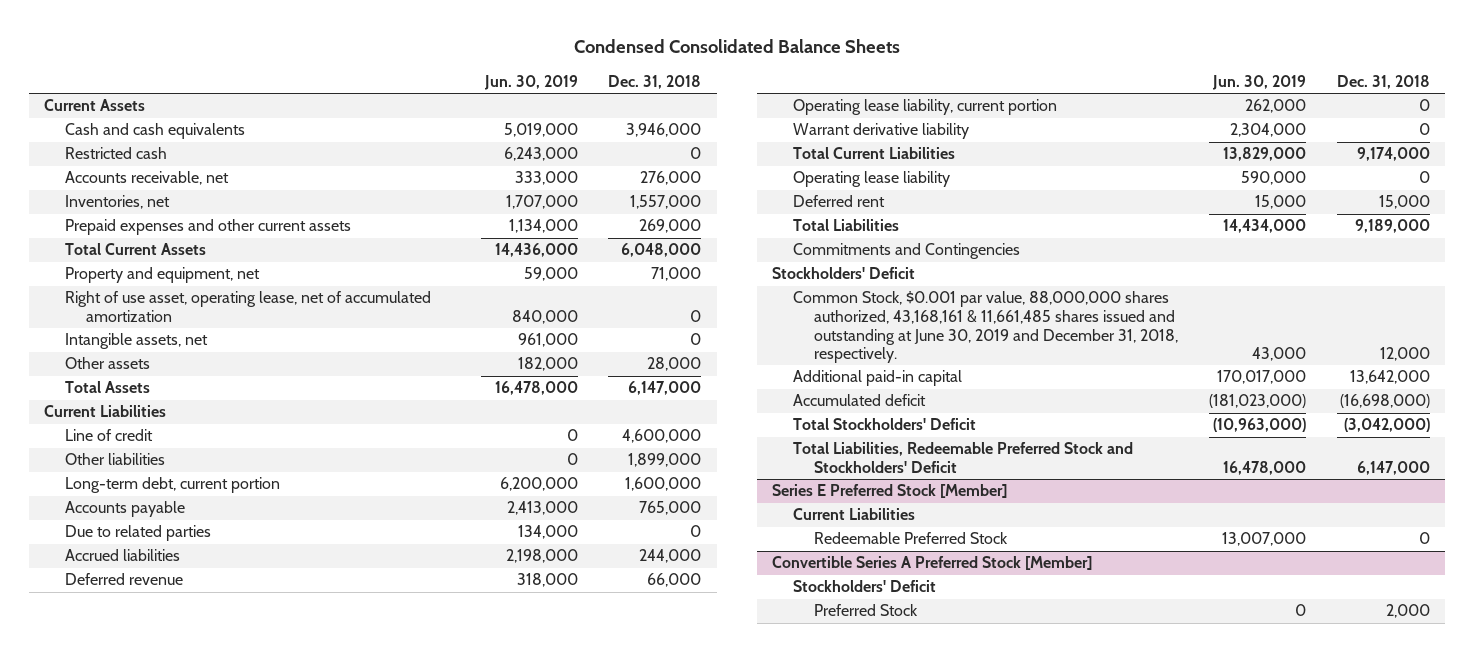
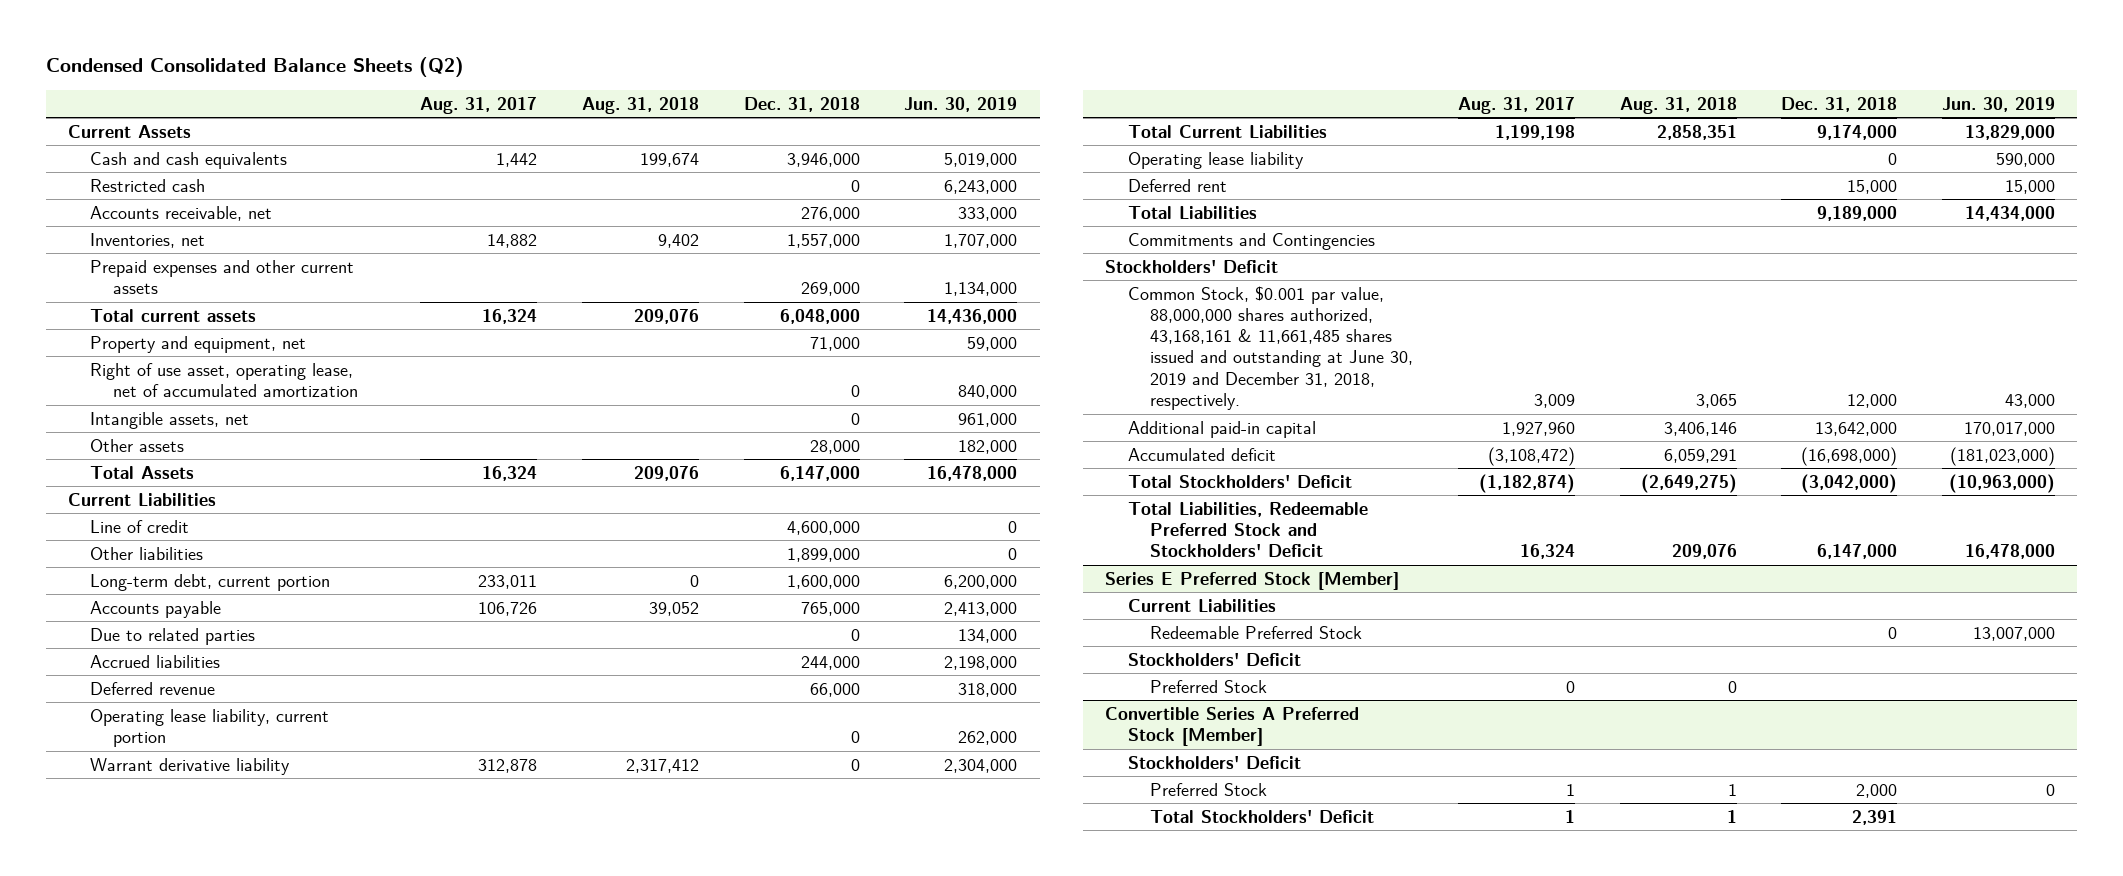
- Condensed Consolidated Balance Sheets
+ Condensed Consolidated Balance Sheets (Q2)
- | Jun. 30, 2019 | Dec. 31, 2018
+ | Aug. 31, 2017 | Aug. 31, 2018 | Dec. 31, 2018 | Jun. 30, 2019
- Total Current Assets | 14,436,000 | 6,048,000
+ Total current assets | 16,324 | 209,076 | 6,048,000 | 14,436,000
@ Series E Preferred Stock [Member]
+ Stockholders' Deficit
+ Preferred Stock | 0 | 0 | |
@ Convertible Series A Preferred Stock [Member]
+ Total Stockholders' Deficit | 1 | 1 | 2,391 |

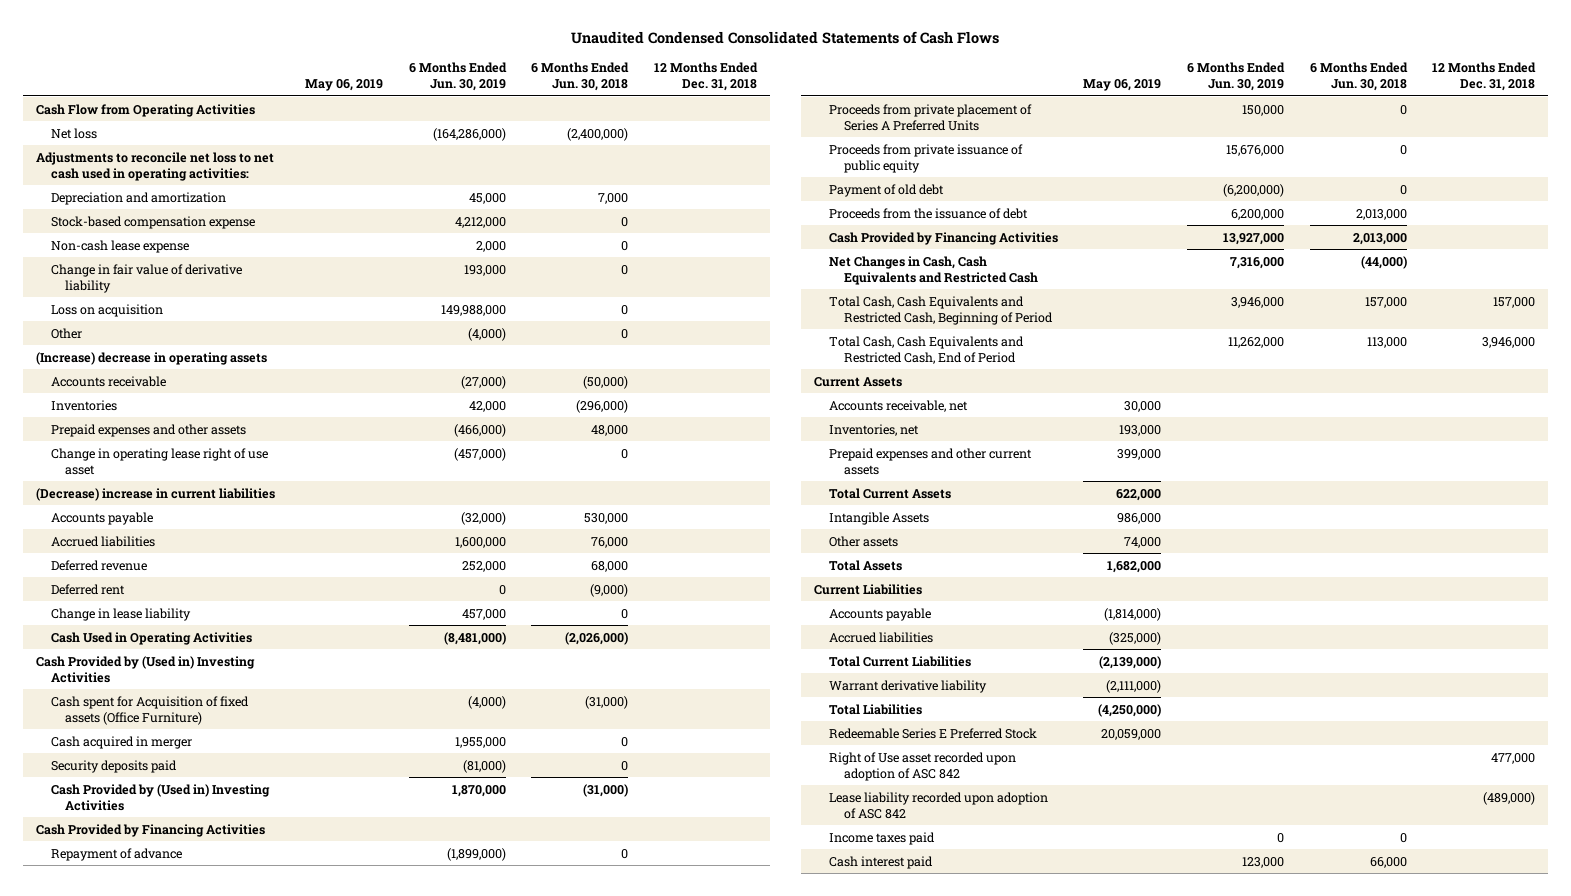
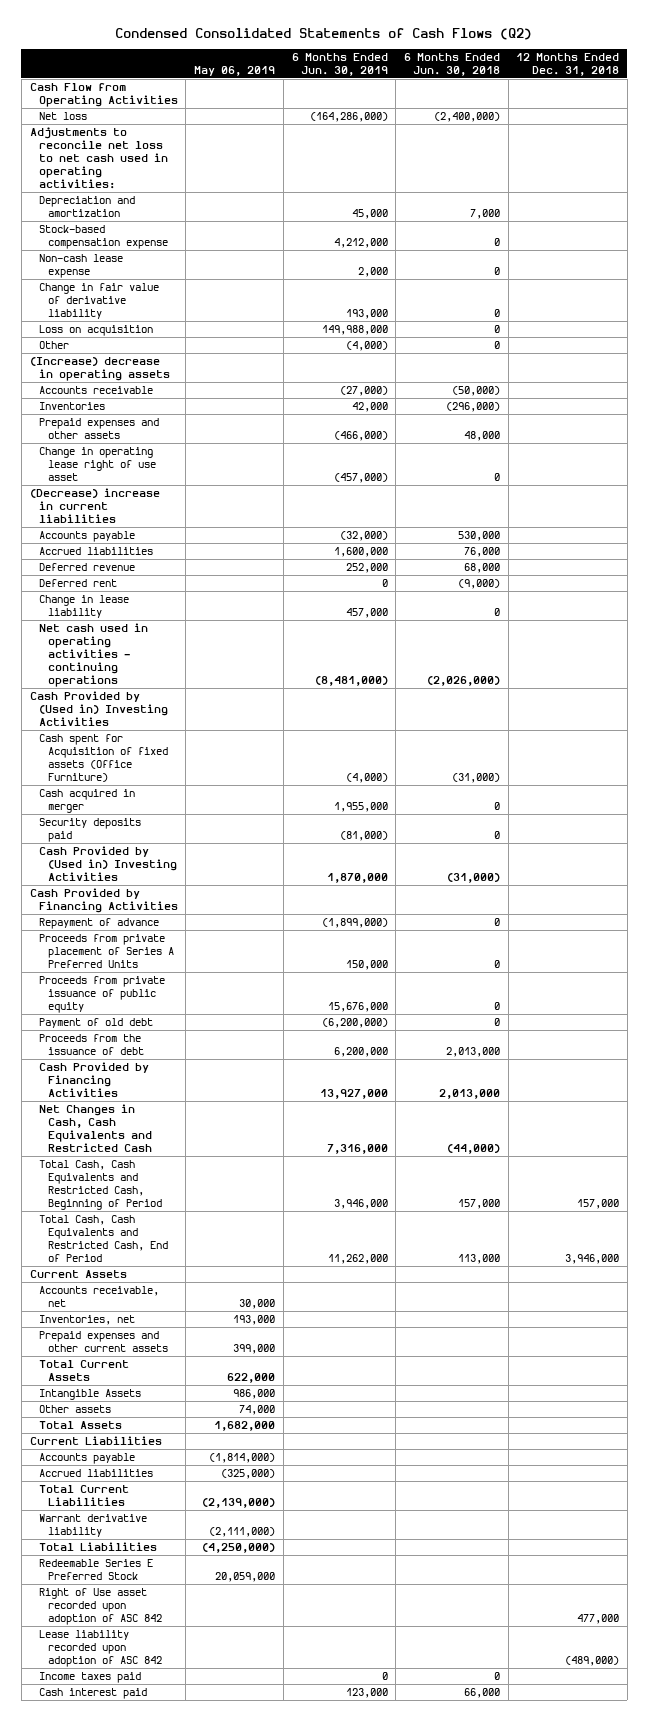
- Unaudited Condensed Consolidated Statements of Cash Flows
+ Condensed Consolidated Statements of Cash Flows (Q2)
- Cash Used in Operating Activities | | (8,481,000) | (2,026,000) |
+ Net cash used in operating activities - continuing operations | | (8,481,000) | (2,026,000) |

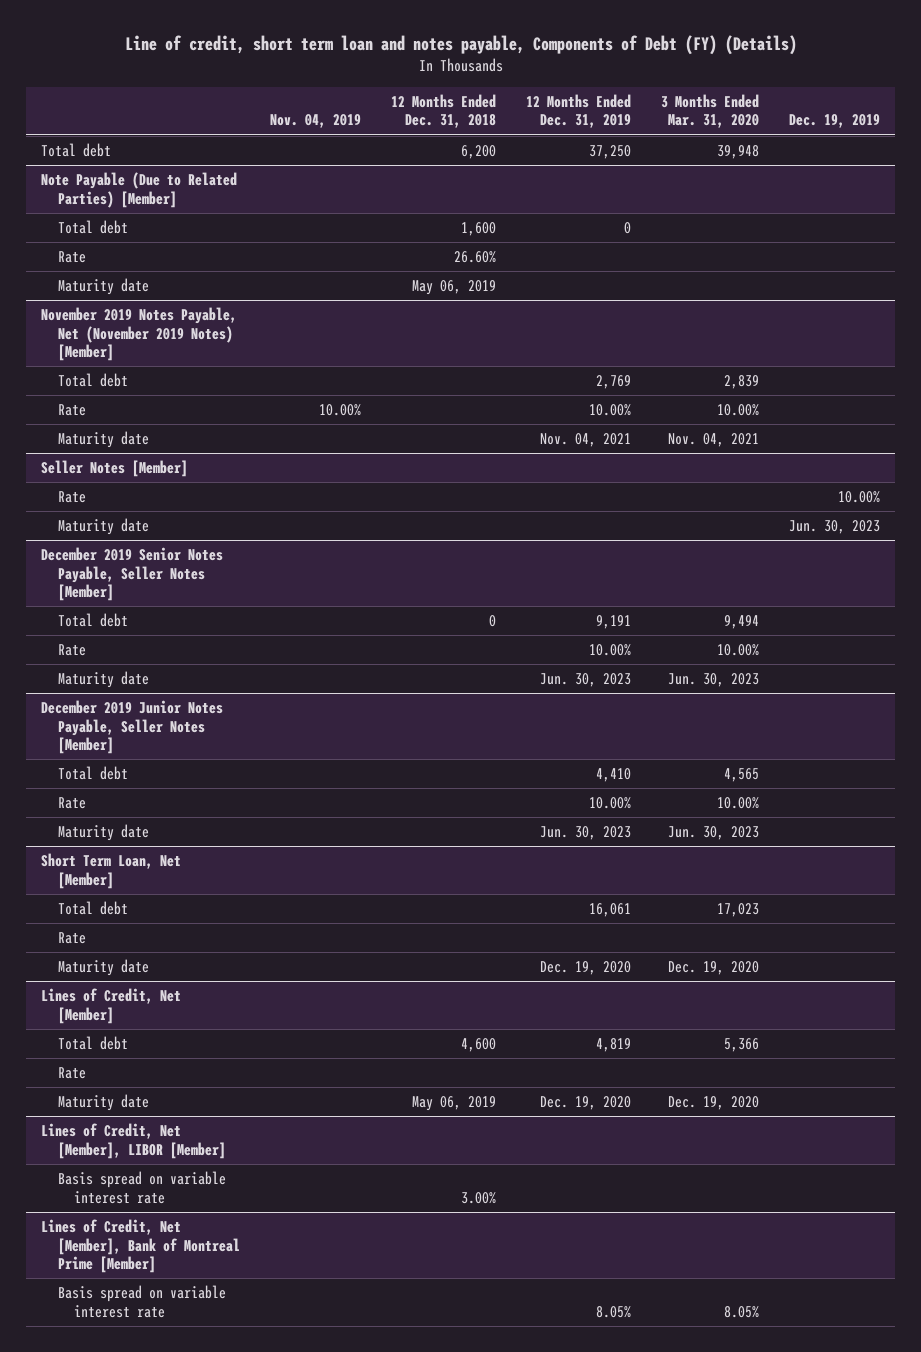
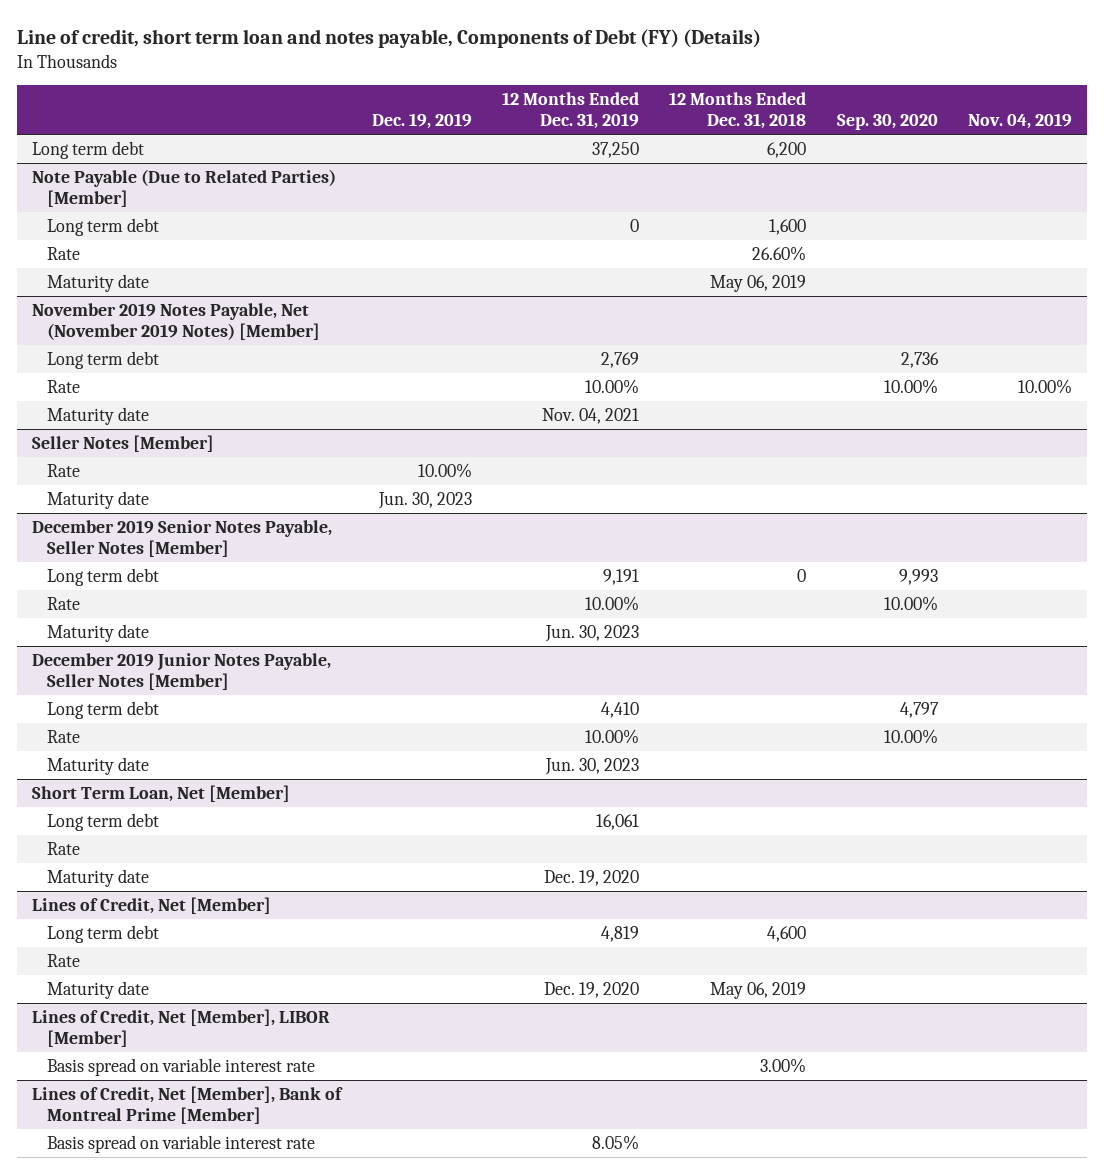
- | Nov. 04, 2019 | 12 Months Ended Dec. 31, 2018 | 12 Months Ended Dec. 31, 2019 | 3 Months Ended Mar. 31, 2020 | Dec. 19, 2019
+ | Dec. 19, 2019 | 12 Months Ended Dec. 31, 2019 | 12 Months Ended Dec. 31, 2018 | Sep. 30, 2020 | Nov. 04, 2019
- Total debt | | 6,200 | 37,250 | 39,948 |
+ Long term debt | | 37,250 | 6,200 | |
@ Note Payable (Due to Related Parties) [Member]
- Total debt | | 1,600 | 0 | |
+ Long term debt | | 0 | 1,600 | |
@ November 2019 Notes Payable, Net (November 2019 Notes) [Member]
- Total debt | | | 2,769 | 2,839 |
+ Long term debt | | 2,769 | | 2,736 |
@ December 2019 Senior Notes Payable, Seller Notes [Member]
- Total debt | | 0 | 9,191 | 9,494 |
+ Long term debt | | 9,191 | 0 | 9,993 |
@ December 2019 Junior Notes Payable, Seller Notes [Member]
- Total debt | | | 4,410 | 4,565 |
+ Long term debt | | 4,410 | | 4,797 |
@ Short Term Loan, Net [Member]
- Total debt | | | 16,061 | 17,023 |
+ Long term debt | | 16,061 | | |
@ Lines of Credit, Net [Member]
- Total debt | | 4,600 | 4,819 | 5,366 |
+ Long term debt | | 4,819 | 4,600 | |

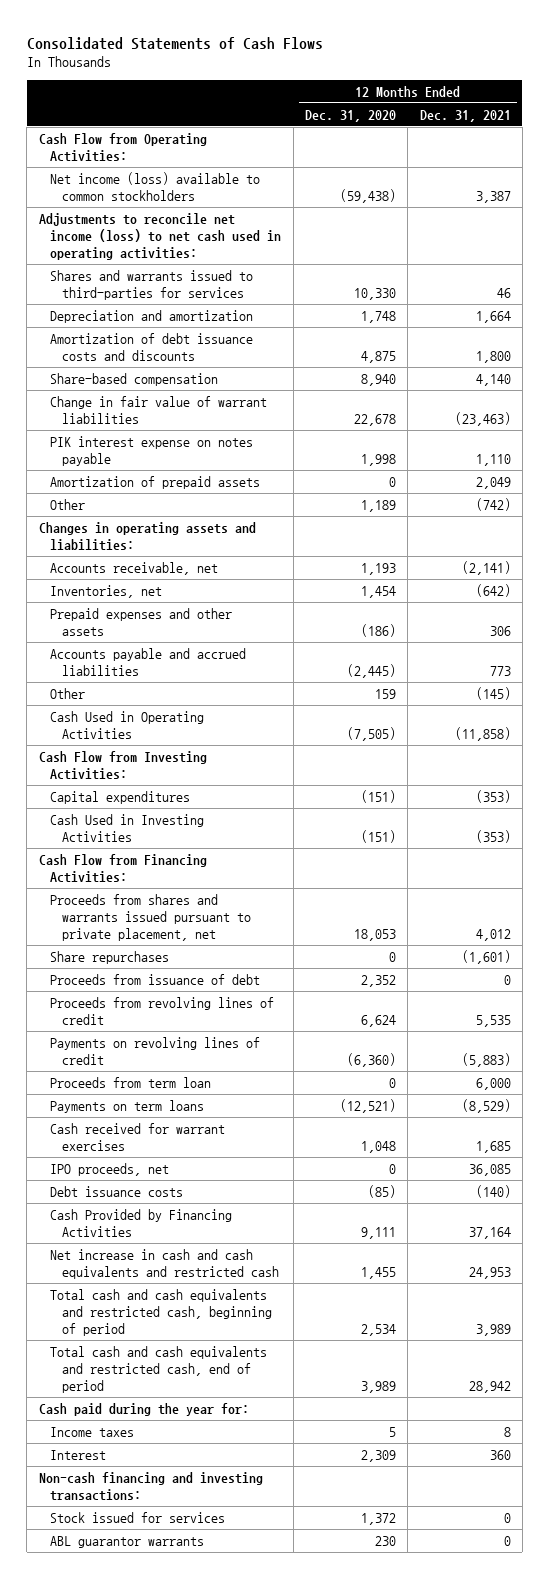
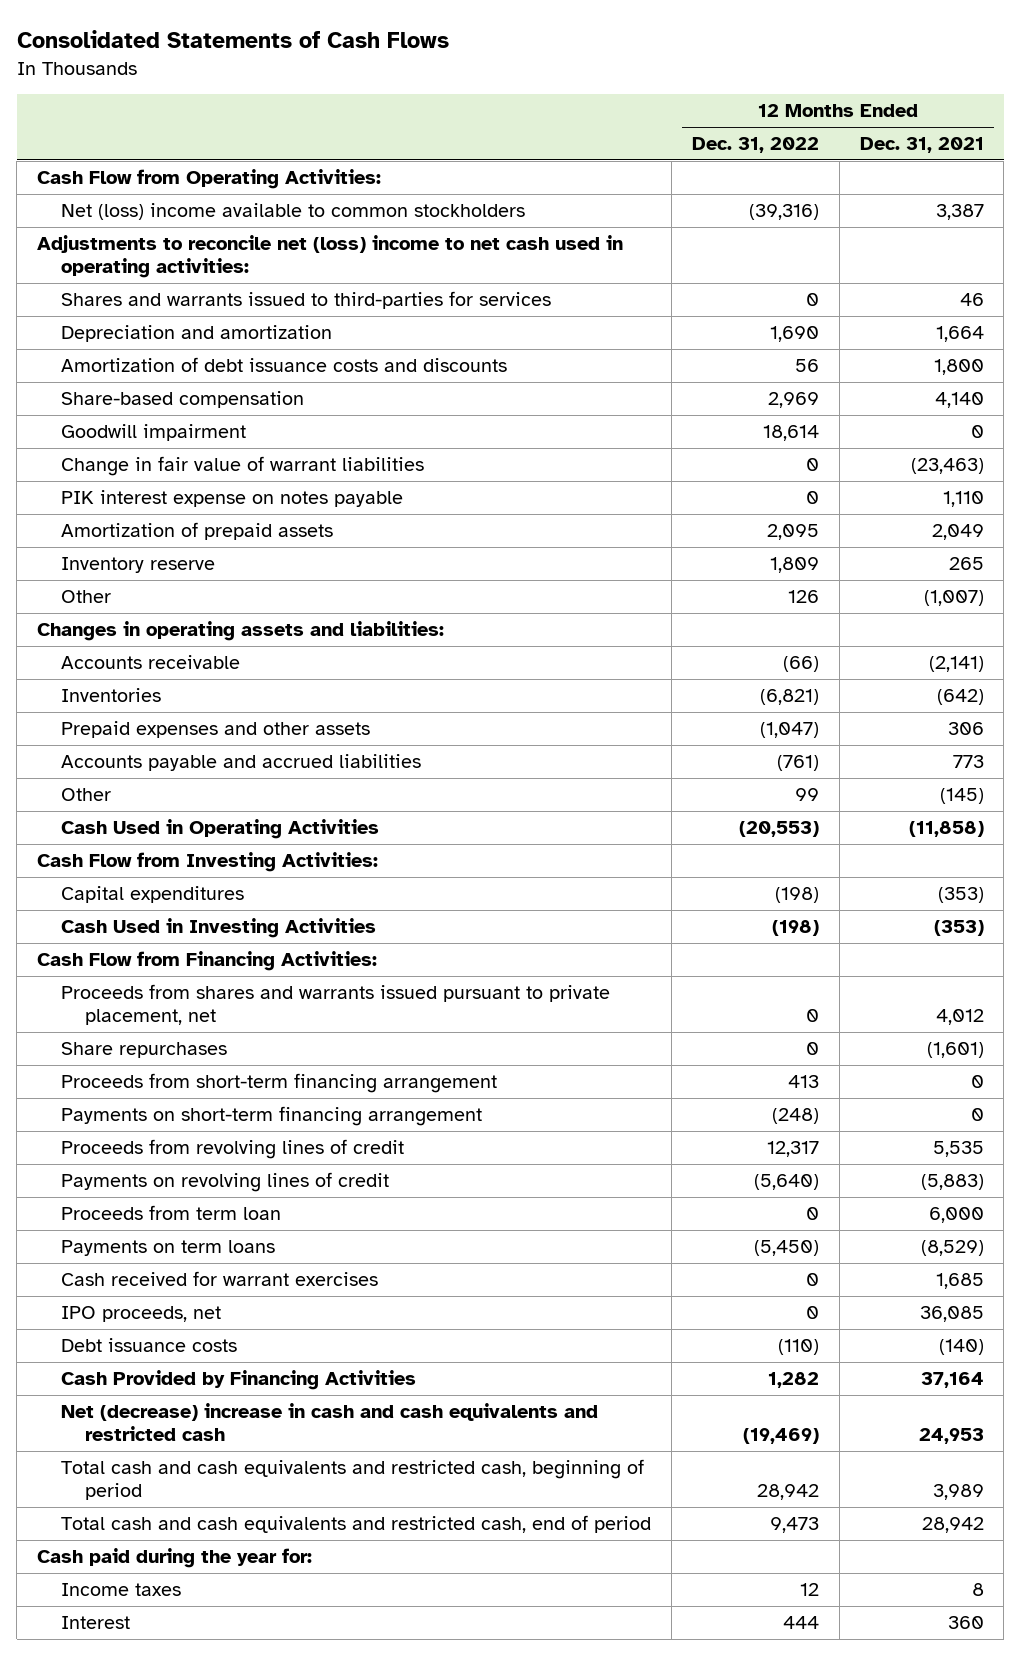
- | 12 Months Ended Dec. 31, 2020 | 12 Months Ended Dec. 31, 2021
+ | 12 Months Ended Dec. 31, 2022 | 12 Months Ended Dec. 31, 2021
- Net income (loss) available to common stockholders | (59,438) | 3,387
- Adjustments to reconcile net income (loss) to net cash used in operating activities:
+ Net (loss) income available to common stockholders | (39,316) | 3,387
+ Adjustments to reconcile net (loss) income to net cash used in operating activities:
+ Goodwill impairment | 18,614 | 0
- Other | 1,189 | (742)
+ Inventory reserve | 1,809 | 265
+ Other | 126 | (1,007)
- Accounts receivable, net | 1,193 | (2,141)
- Inventories, net | 1,454 | (642)
+ Accounts receivable | (66) | (2,141)
+ Inventories | (6,821) | (642)
- Proceeds from issuance of debt | 2,352 | 0
+ Proceeds from short-term financing arrangement | 413 | 0
+ Payments on short-term financing arrangement | (248) | 0
- Net increase in cash and cash equivalents and restricted cash | 1,455 | 24,953
+ Net (decrease) increase in cash and cash equivalents and restricted cash | (19,469) | 24,953
- Non-cash financing and investing transactions:
- Stock issued for services | 1,372 | 0
- ABL guarantor warrants | 230 | 0

